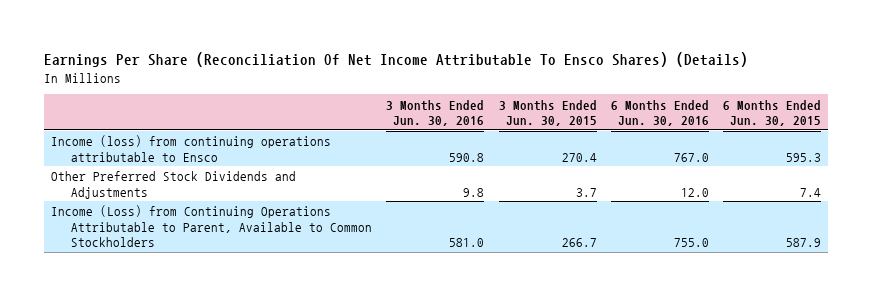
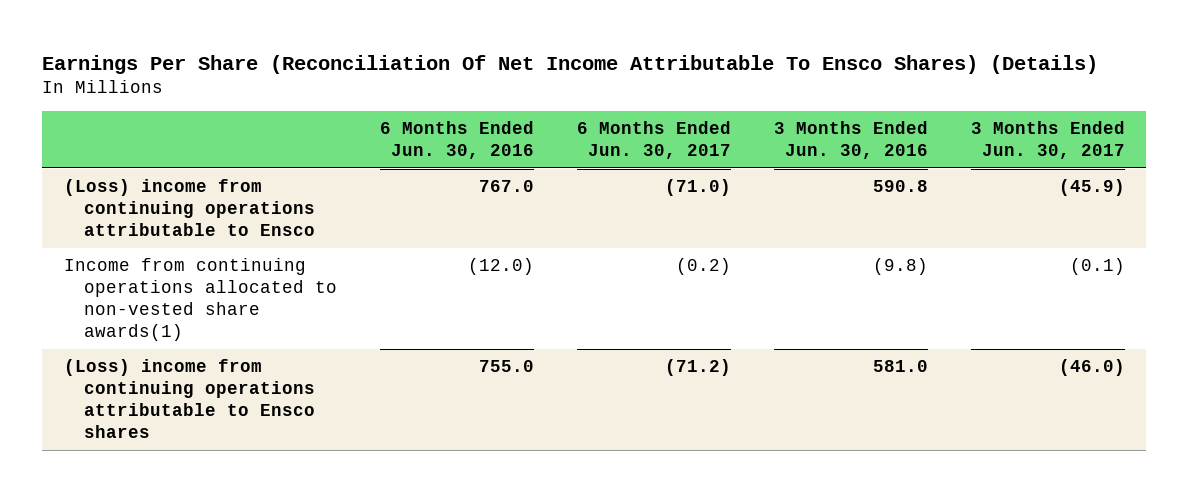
- | 3 Months Ended Jun. 30, 2016 | 3 Months Ended Jun. 30, 2015 | 6 Months Ended Jun. 30, 2016 | 6 Months Ended Jun. 30, 2015
+ | 6 Months Ended Jun. 30, 2016 | 6 Months Ended Jun. 30, 2017 | 3 Months Ended Jun. 30, 2016 | 3 Months Ended Jun. 30, 2017
- Income (loss) from continuing operations attributable to Ensco | 590.8 | 270.4 | 767.0 | 595.3
- Other Preferred Stock Dividends and Adjustments | 9.8 | 3.7 | 12.0 | 7.4
- Income (Loss) from Continuing Operations Attributable to Parent, Available to Common Stockholders | 581.0 | 266.7 | 755.0 | 587.9
+ (Loss) income from continuing operations attributable to Ensco | 767.0 | (71.0) | 590.8 | (45.9)
+ Income from continuing operations allocated to non-vested share awards(1) | (12.0) | (0.2) | (9.8) | (0.1)
+ (Loss) income from continuing operations attributable to Ensco shares | 755.0 | (71.2) | 581.0 | (46.0)

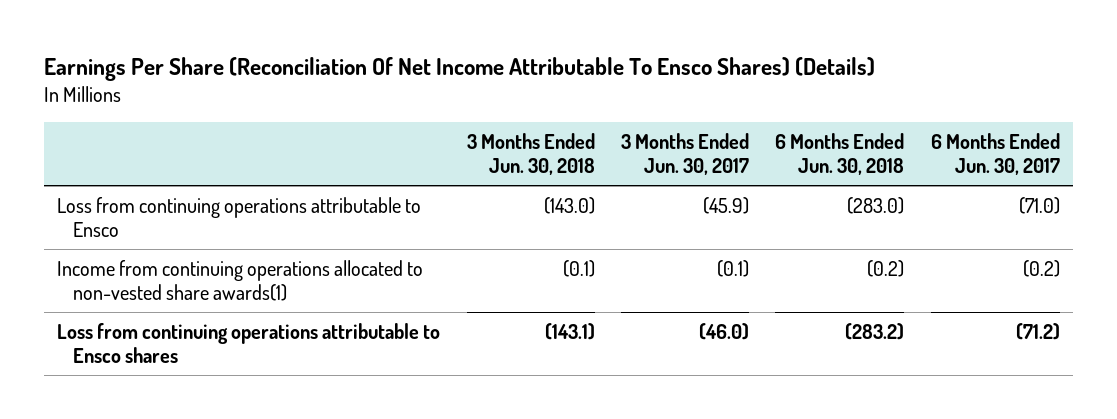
- | 6 Months Ended Jun. 30, 2016 | 6 Months Ended Jun. 30, 2017 | 3 Months Ended Jun. 30, 2016 | 3 Months Ended Jun. 30, 2017
+ | 3 Months Ended Jun. 30, 2018 | 3 Months Ended Jun. 30, 2017 | 6 Months Ended Jun. 30, 2018 | 6 Months Ended Jun. 30, 2017
- (Loss) income from continuing operations attributable to Ensco | 767.0 | (71.0) | 590.8 | (45.9)
+ Loss from continuing operations attributable to Ensco | (143.0) | (45.9) | (283.0) | (71.0)
- (Loss) income from continuing operations attributable to Ensco shares | 755.0 | (71.2) | 581.0 | (46.0)
+ Loss from continuing operations attributable to Ensco shares | (143.1) | (46.0) | (283.2) | (71.2)

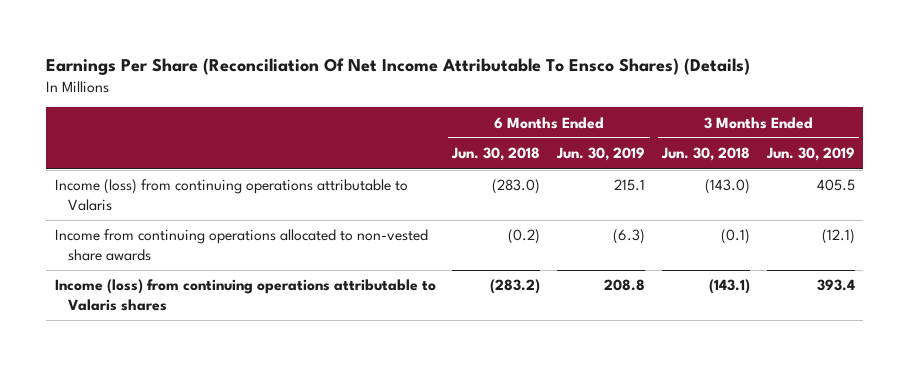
- | 3 Months Ended Jun. 30, 2018 | 3 Months Ended Jun. 30, 2017 | 6 Months Ended Jun. 30, 2018 | 6 Months Ended Jun. 30, 2017
+ | 6 Months Ended Jun. 30, 2018 | 6 Months Ended Jun. 30, 2019 | 3 Months Ended Jun. 30, 2018 | 3 Months Ended Jun. 30, 2019
- Loss from continuing operations attributable to Ensco | (143.0) | (45.9) | (283.0) | (71.0)
- Income from continuing operations allocated to non-vested share awards(1) | (0.1) | (0.1) | (0.2) | (0.2)
- Loss from continuing operations attributable to Ensco shares | (143.1) | (46.0) | (283.2) | (71.2)
+ Income (loss) from continuing operations attributable to Valaris | (283.0) | 215.1 | (143.0) | 405.5
+ Income from continuing operations allocated to non-vested share awards | (0.2) | (6.3) | (0.1) | (12.1)
+ Income (loss) from continuing operations attributable to Valaris shares | (283.2) | 208.8 | (143.1) | 393.4

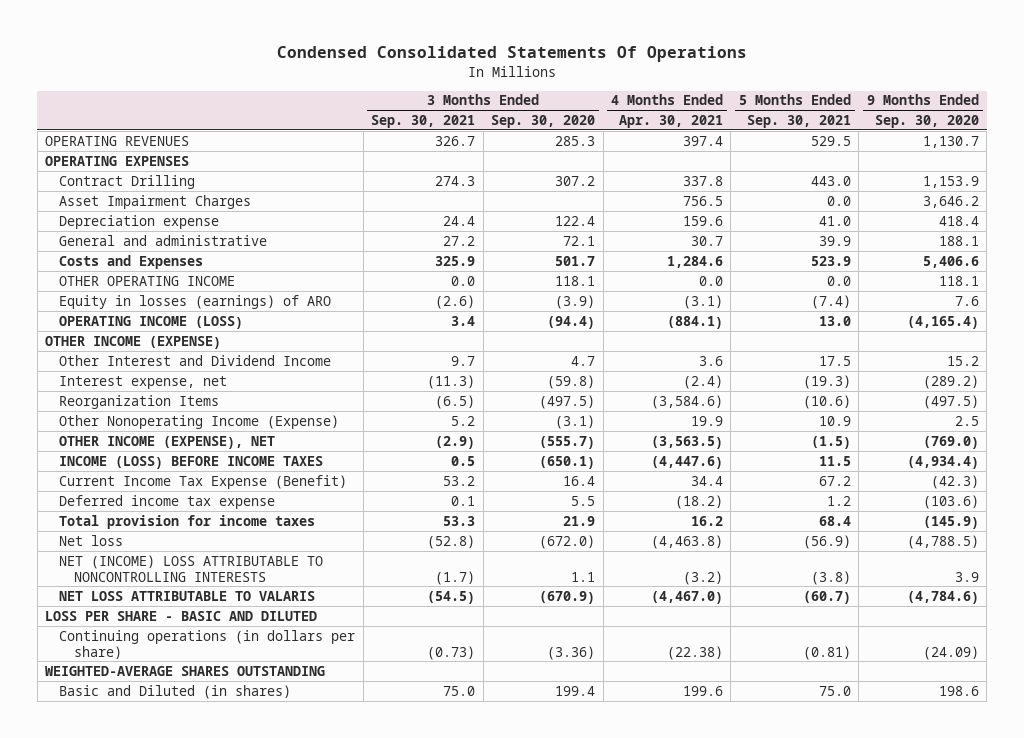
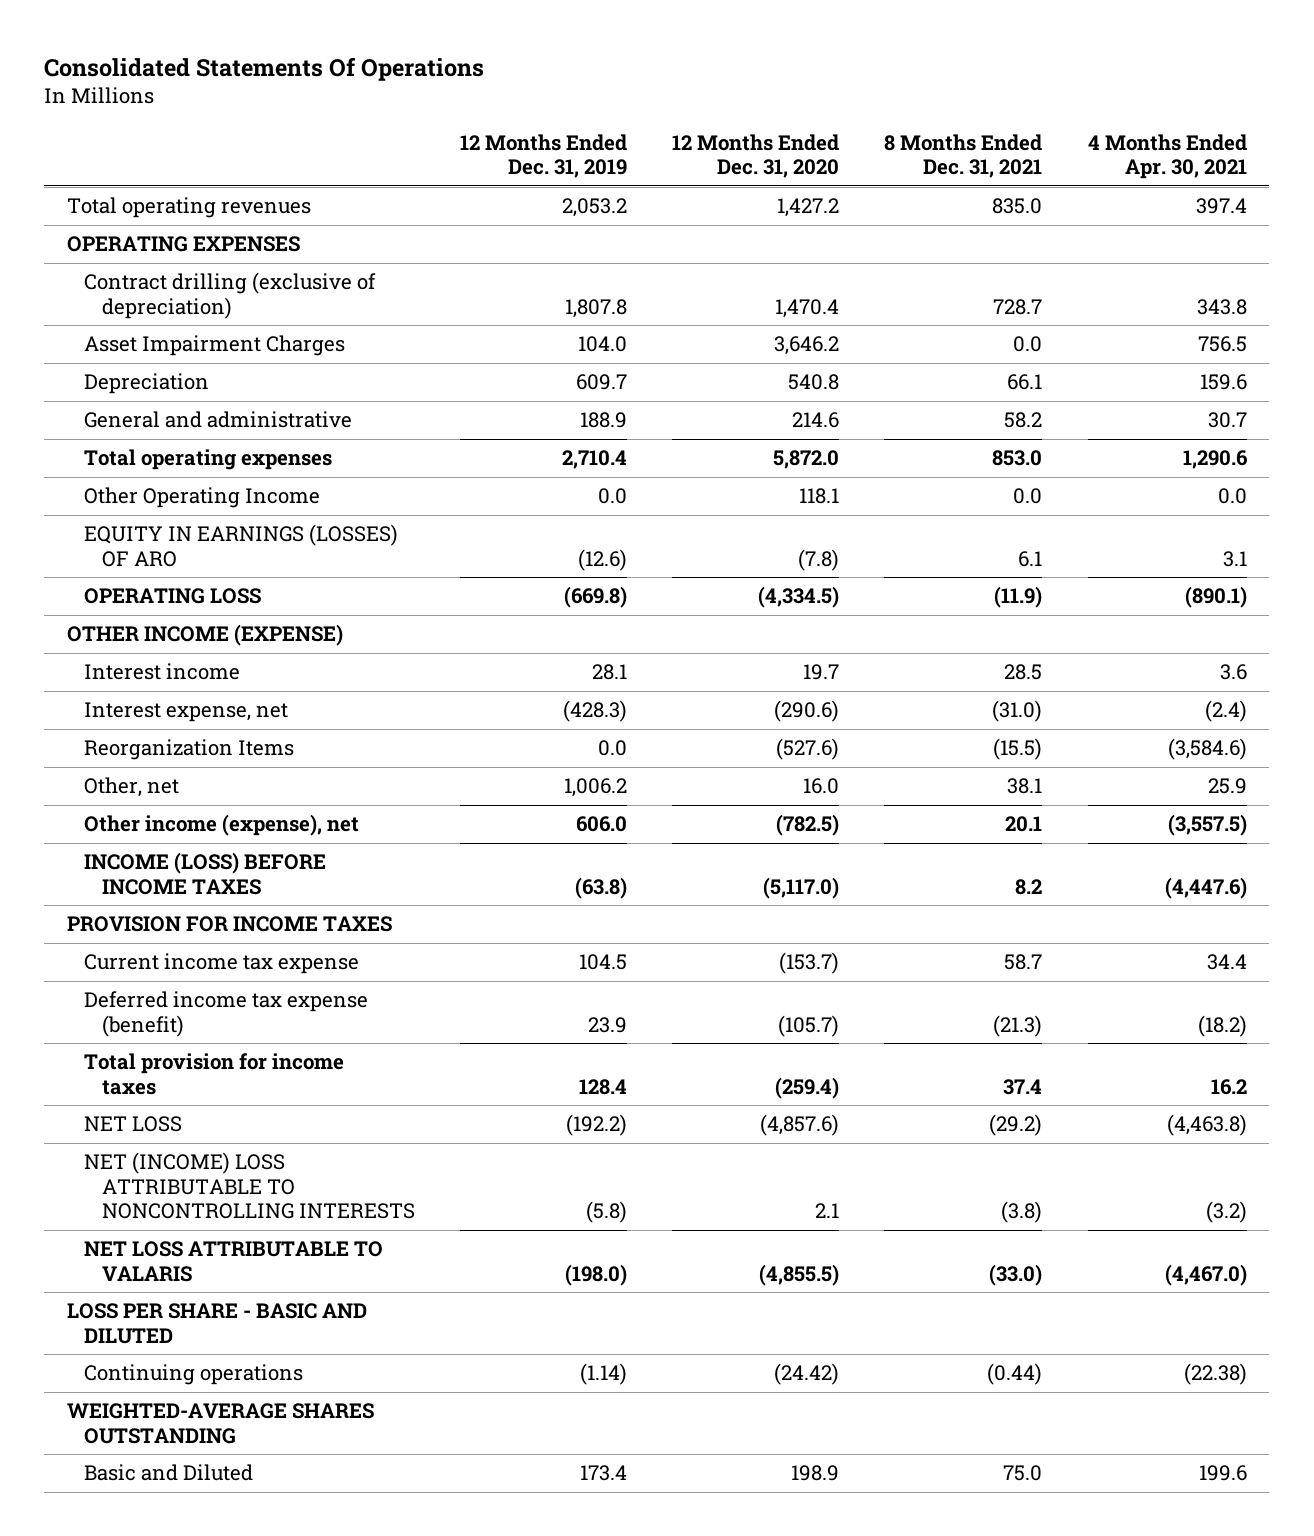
- Condensed Consolidated Statements Of Operations
+ Consolidated Statements Of Operations
- | 3 Months Ended Sep. 30, 2021 | 3 Months Ended Sep. 30, 2020 | 4 Months Ended Apr. 30, 2021 | 5 Months Ended Sep. 30, 2021 | 9 Months Ended Sep. 30, 2020
+ | 12 Months Ended Dec. 31, 2019 | 12 Months Ended Dec. 31, 2020 | 8 Months Ended Dec. 31, 2021 | 4 Months Ended Apr. 30, 2021
- OPERATING REVENUES | 326.7 | 285.3 | 397.4 | 529.5 | 1,130.7
+ Total operating revenues | 2,053.2 | 1,427.2 | 835.0 | 397.4
- Contract Drilling | 274.3 | 307.2 | 337.8 | 443.0 | 1,153.9
+ Contract drilling (exclusive of depreciation) | 1,807.8 | 1,470.4 | 728.7 | 343.8
- Depreciation expense | 24.4 | 122.4 | 159.6 | 41.0 | 418.4
+ Depreciation | 609.7 | 540.8 | 66.1 | 159.6
- Costs and Expenses | 325.9 | 501.7 | 1,284.6 | 523.9 | 5,406.6
- OTHER OPERATING INCOME | 0.0 | 118.1 | 0.0 | 0.0 | 118.1
- Equity in losses (earnings) of ARO | (2.6) | (3.9) | (3.1) | (7.4) | 7.6
- OPERATING INCOME (LOSS) | 3.4 | (94.4) | (884.1) | 13.0 | (4,165.4)
+ Total operating expenses | 2,710.4 | 5,872.0 | 853.0 | 1,290.6
+ Other Operating Income | 0.0 | 118.1 | 0.0 | 0.0
+ EQUITY IN EARNINGS (LOSSES) OF ARO | (12.6) | (7.8) | 6.1 | 3.1
+ OPERATING LOSS | (669.8) | (4,334.5) | (11.9) | (890.1)
- Other Interest and Dividend Income | 9.7 | 4.7 | 3.6 | 17.5 | 15.2
+ Interest income | 28.1 | 19.7 | 28.5 | 3.6
- Other Nonoperating Income (Expense) | 5.2 | (3.1) | 19.9 | 10.9 | 2.5
- OTHER INCOME (EXPENSE), NET | (2.9) | (555.7) | (3,563.5) | (1.5) | (769.0)
+ Other, net | 1,006.2 | 16.0 | 38.1 | 25.9
+ Other income (expense), net | 606.0 | (782.5) | 20.1 | (3,557.5)
- Current Income Tax Expense (Benefit) | 53.2 | 16.4 | 34.4 | 67.2 | (42.3)
- Deferred income tax expense | 0.1 | 5.5 | (18.2) | 1.2 | (103.6)
+ PROVISION FOR INCOME TAXES
+ Current income tax expense | 104.5 | (153.7) | 58.7 | 34.4
+ Deferred income tax expense (benefit) | 23.9 | (105.7) | (21.3) | (18.2)
- Net loss | (52.8) | (672.0) | (4,463.8) | (56.9) | (4,788.5)
+ NET LOSS | (192.2) | (4,857.6) | (29.2) | (4,463.8)
- Continuing operations (in dollars per share) | (0.73) | (3.36) | (22.38) | (0.81) | (24.09)
+ Continuing operations | (1.14) | (24.42) | (0.44) | (22.38)
- Basic and Diluted (in shares) | 75.0 | 199.4 | 199.6 | 75.0 | 198.6
+ Basic and Diluted | 173.4 | 198.9 | 75.0 | 199.6

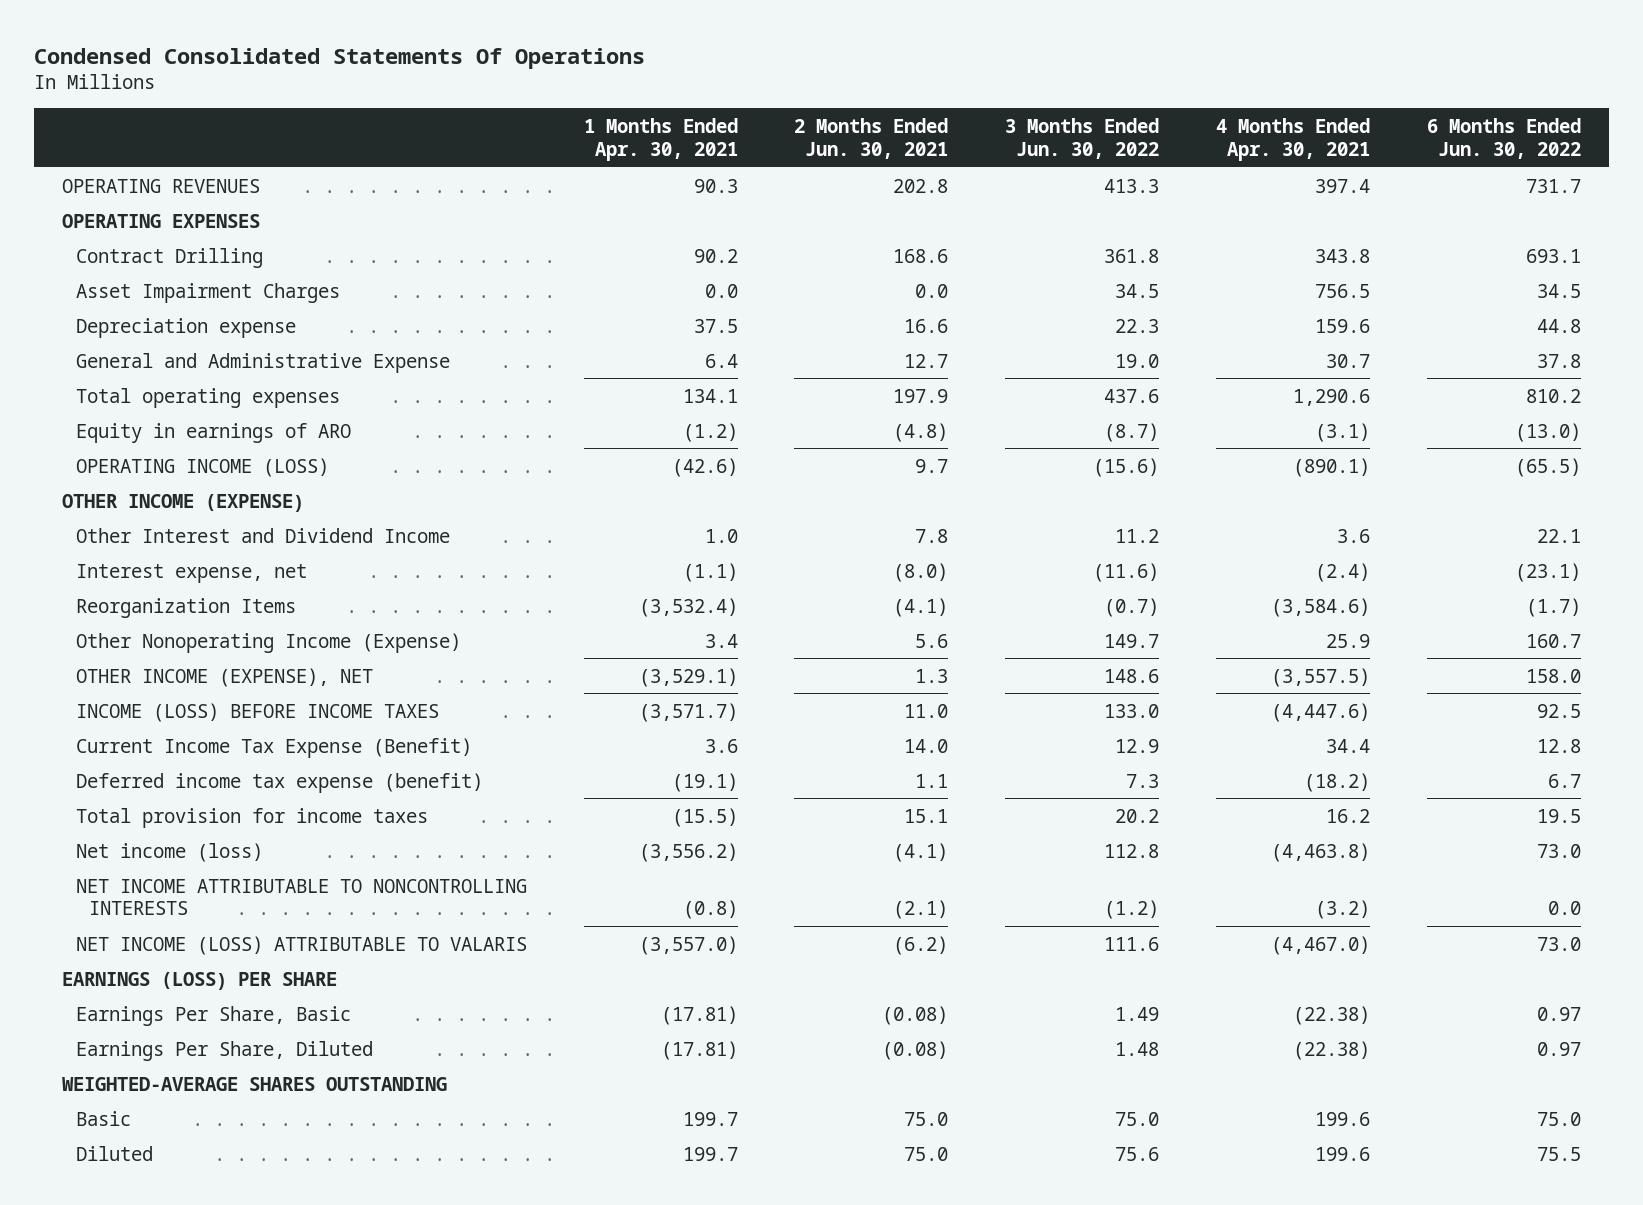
- Consolidated Statements Of Operations
+ Condensed Consolidated Statements Of Operations
- | 12 Months Ended Dec. 31, 2019 | 12 Months Ended Dec. 31, 2020 | 8 Months Ended Dec. 31, 2021 | 4 Months Ended Apr. 30, 2021
+ | 1 Months Ended Apr. 30, 2021 | 2 Months Ended Jun. 30, 2021 | 3 Months Ended Jun. 30, 2022 | 4 Months Ended Apr. 30, 2021 | 6 Months Ended Jun. 30, 2022
- Total operating revenues | 2,053.2 | 1,427.2 | 835.0 | 397.4
+ OPERATING REVENUES | 90.3 | 202.8 | 413.3 | 397.4 | 731.7
- Contract drilling (exclusive of depreciation) | 1,807.8 | 1,470.4 | 728.7 | 343.8
+ Contract Drilling | 90.2 | 168.6 | 361.8 | 343.8 | 693.1
- Depreciation | 609.7 | 540.8 | 66.1 | 159.6
- General and administrative | 188.9 | 214.6 | 58.2 | 30.7
+ Depreciation expense | 37.5 | 16.6 | 22.3 | 159.6 | 44.8
+ General and Administrative Expense | 6.4 | 12.7 | 19.0 | 30.7 | 37.8
- Other Operating Income | 0.0 | 118.1 | 0.0 | 0.0
- EQUITY IN EARNINGS (LOSSES) OF ARO | (12.6) | (7.8) | 6.1 | 3.1
- OPERATING LOSS | (669.8) | (4,334.5) | (11.9) | (890.1)
+ Equity in earnings of ARO | (1.2) | (4.8) | (8.7) | (3.1) | (13.0)
+ OPERATING INCOME (LOSS) | (42.6) | 9.7 | (15.6) | (890.1) | (65.5)
- Interest income | 28.1 | 19.7 | 28.5 | 3.6
+ Other Interest and Dividend Income | 1.0 | 7.8 | 11.2 | 3.6 | 22.1
- Other, net | 1,006.2 | 16.0 | 38.1 | 25.9
- Other income (expense), net | 606.0 | (782.5) | 20.1 | (3,557.5)
+ Other Nonoperating Income (Expense) | 3.4 | 5.6 | 149.7 | 25.9 | 160.7
+ OTHER INCOME (EXPENSE), NET | (3,529.1) | 1.3 | 148.6 | (3,557.5) | 158.0
- PROVISION FOR INCOME TAXES
- Current income tax expense | 104.5 | (153.7) | 58.7 | 34.4
+ Current Income Tax Expense (Benefit) | 3.6 | 14.0 | 12.9 | 34.4 | 12.8
- NET LOSS | (192.2) | (4,857.6) | (29.2) | (4,463.8)
- NET (INCOME) LOSS ATTRIBUTABLE TO NONCONTROLLING INTERESTS | (5.8) | 2.1 | (3.8) | (3.2)
- NET LOSS ATTRIBUTABLE TO VALARIS | (198.0) | (4,855.5) | (33.0) | (4,467.0)
- LOSS PER SHARE - BASIC AND DILUTED
- Continuing operations | (1.14) | (24.42) | (0.44) | (22.38)
+ Net income (loss) | (3,556.2) | (4.1) | 112.8 | (4,463.8) | 73.0
+ NET INCOME ATTRIBUTABLE TO NONCONTROLLING INTERESTS | (0.8) | (2.1) | (1.2) | (3.2) | 0.0
+ NET INCOME (LOSS) ATTRIBUTABLE TO VALARIS | (3,557.0) | (6.2) | 111.6 | (4,467.0) | 73.0
+ EARNINGS (LOSS) PER SHARE
+ Earnings Per Share, Basic | (17.81) | (0.08) | 1.49 | (22.38) | 0.97
+ Earnings Per Share, Diluted | (17.81) | (0.08) | 1.48 | (22.38) | 0.97
- Basic and Diluted | 173.4 | 198.9 | 75.0 | 199.6
+ Basic | 199.7 | 75.0 | 75.0 | 199.6 | 75.0
+ Diluted | 199.7 | 75.0 | 75.6 | 199.6 | 75.5

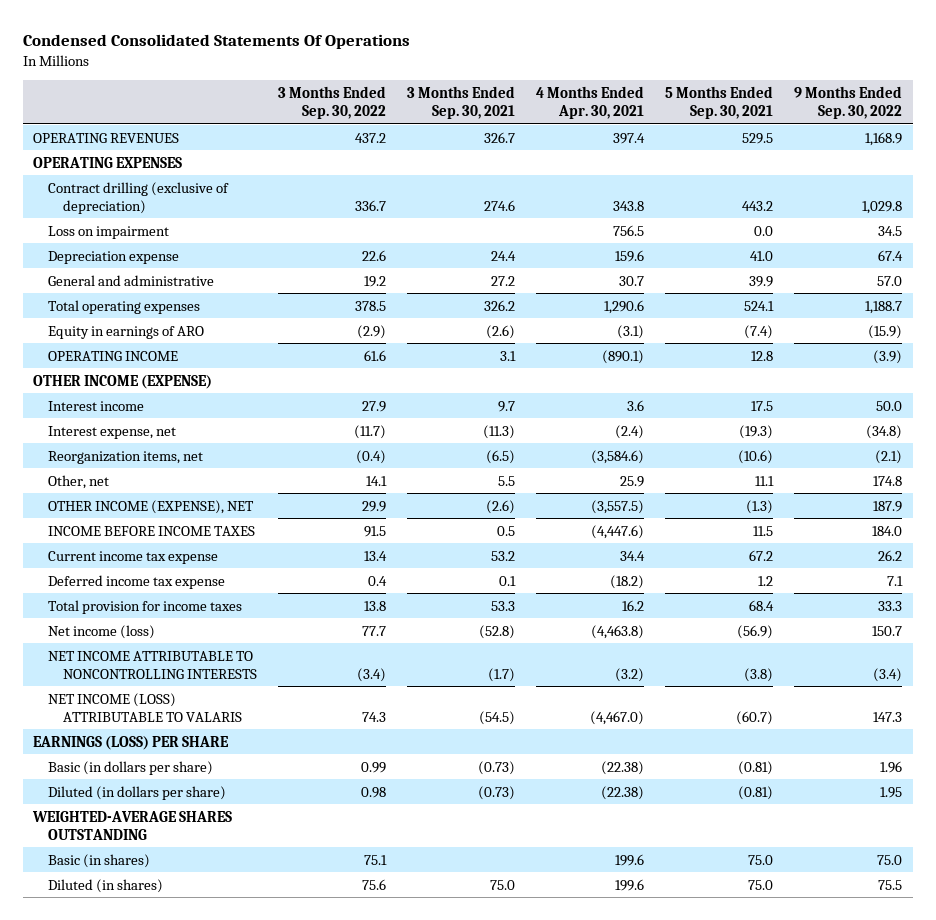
- | 1 Months Ended Apr. 30, 2021 | 2 Months Ended Jun. 30, 2021 | 3 Months Ended Jun. 30, 2022 | 4 Months Ended Apr. 30, 2021 | 6 Months Ended Jun. 30, 2022
+ | 3 Months Ended Sep. 30, 2022 | 3 Months Ended Sep. 30, 2021 | 4 Months Ended Apr. 30, 2021 | 5 Months Ended Sep. 30, 2021 | 9 Months Ended Sep. 30, 2022
- Contract Drilling | 90.2 | 168.6 | 361.8 | 343.8 | 693.1
- Asset Impairment Charges | 0.0 | 0.0 | 34.5 | 756.5 | 34.5
+ Contract drilling (exclusive of depreciation) | 336.7 | 274.6 | 343.8 | 443.2 | 1,029.8
+ Loss on impairment | | | 756.5 | 0.0 | 34.5
- General and Administrative Expense | 6.4 | 12.7 | 19.0 | 30.7 | 37.8
+ General and administrative | 19.2 | 27.2 | 30.7 | 39.9 | 57.0
- OPERATING INCOME (LOSS) | (42.6) | 9.7 | (15.6) | (890.1) | (65.5)
+ OPERATING INCOME | 61.6 | 3.1 | (890.1) | 12.8 | (3.9)
- Other Interest and Dividend Income | 1.0 | 7.8 | 11.2 | 3.6 | 22.1
+ Interest income | 27.9 | 9.7 | 3.6 | 17.5 | 50.0
- Reorganization Items | (3,532.4) | (4.1) | (0.7) | (3,584.6) | (1.7)
- Other Nonoperating Income (Expense) | 3.4 | 5.6 | 149.7 | 25.9 | 160.7
+ Reorganization items, net | (0.4) | (6.5) | (3,584.6) | (10.6) | (2.1)
+ Other, net | 14.1 | 5.5 | 25.9 | 11.1 | 174.8
- INCOME (LOSS) BEFORE INCOME TAXES | (3,571.7) | 11.0 | 133.0 | (4,447.6) | 92.5
- Current Income Tax Expense (Benefit) | 3.6 | 14.0 | 12.9 | 34.4 | 12.8
- Deferred income tax expense (benefit) | (19.1) | 1.1 | 7.3 | (18.2) | 6.7
+ INCOME BEFORE INCOME TAXES | 91.5 | 0.5 | (4,447.6) | 11.5 | 184.0
+ Current income tax expense | 13.4 | 53.2 | 34.4 | 67.2 | 26.2
+ Deferred income tax expense | 0.4 | 0.1 | (18.2) | 1.2 | 7.1
- Earnings Per Share, Basic | (17.81) | (0.08) | 1.49 | (22.38) | 0.97
- Earnings Per Share, Diluted | (17.81) | (0.08) | 1.48 | (22.38) | 0.97
+ Basic (in dollars per share) | 0.99 | (0.73) | (22.38) | (0.81) | 1.96
+ Diluted (in dollars per share) | 0.98 | (0.73) | (22.38) | (0.81) | 1.95
- Basic | 199.7 | 75.0 | 75.0 | 199.6 | 75.0
- Diluted | 199.7 | 75.0 | 75.6 | 199.6 | 75.5
+ Basic (in shares) | 75.1 | | 199.6 | 75.0 | 75.0
+ Diluted (in shares) | 75.6 | 75.0 | 199.6 | 75.0 | 75.5

